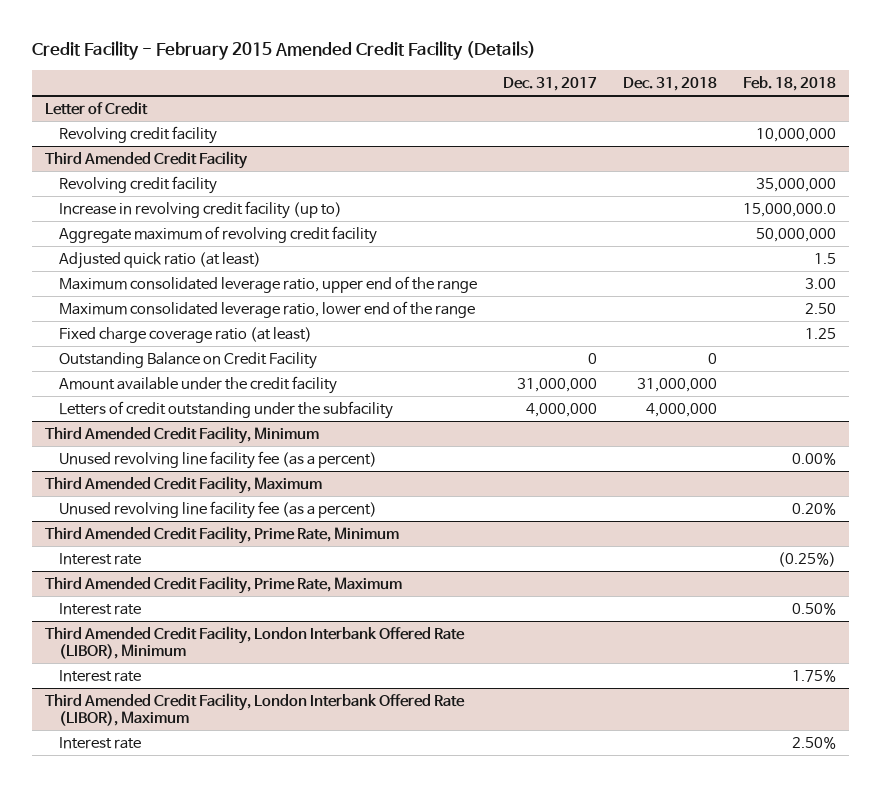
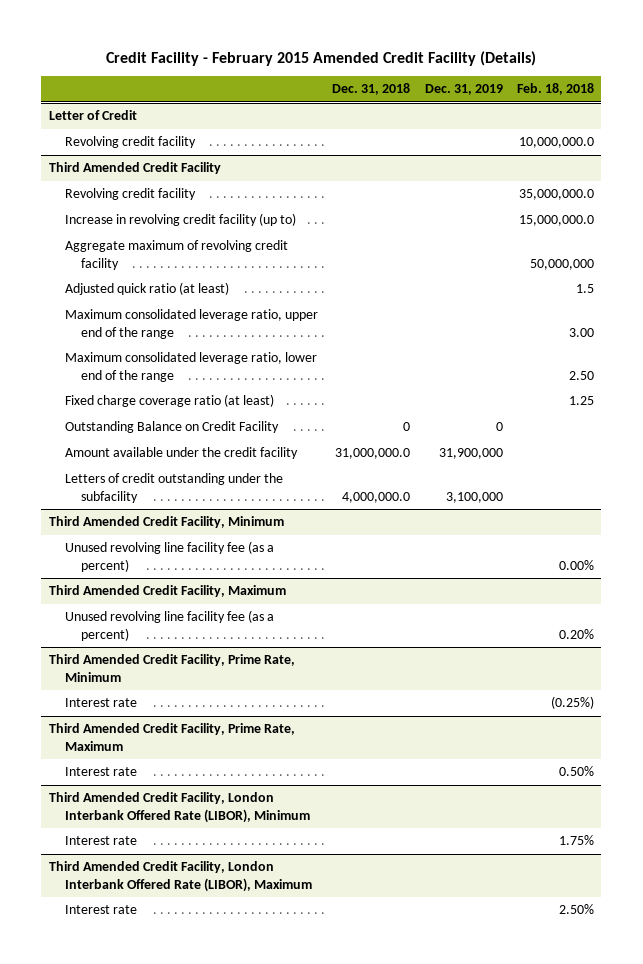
- | Dec. 31, 2017 | Dec. 31, 2018 | Feb. 18, 2018
+ | Dec. 31, 2018 | Dec. 31, 2019 | Feb. 18, 2018
@ Letter of Credit
- Revolving credit facility | | | 10,000,000
+ Revolving credit facility | | | 10,000,000.0
@ Third Amended Credit Facility
- Revolving credit facility | | | 35,000,000
+ Revolving credit facility | | | 35,000,000.0
- Amount available under the credit facility | 31,000,000 | 31,000,000 |
- Letters of credit outstanding under the subfacility | 4,000,000 | 4,000,000 |
+ Amount available under the credit facility | 31,000,000.0 | 31,900,000 |
+ Letters of credit outstanding under the subfacility | 4,000,000.0 | 3,100,000 |

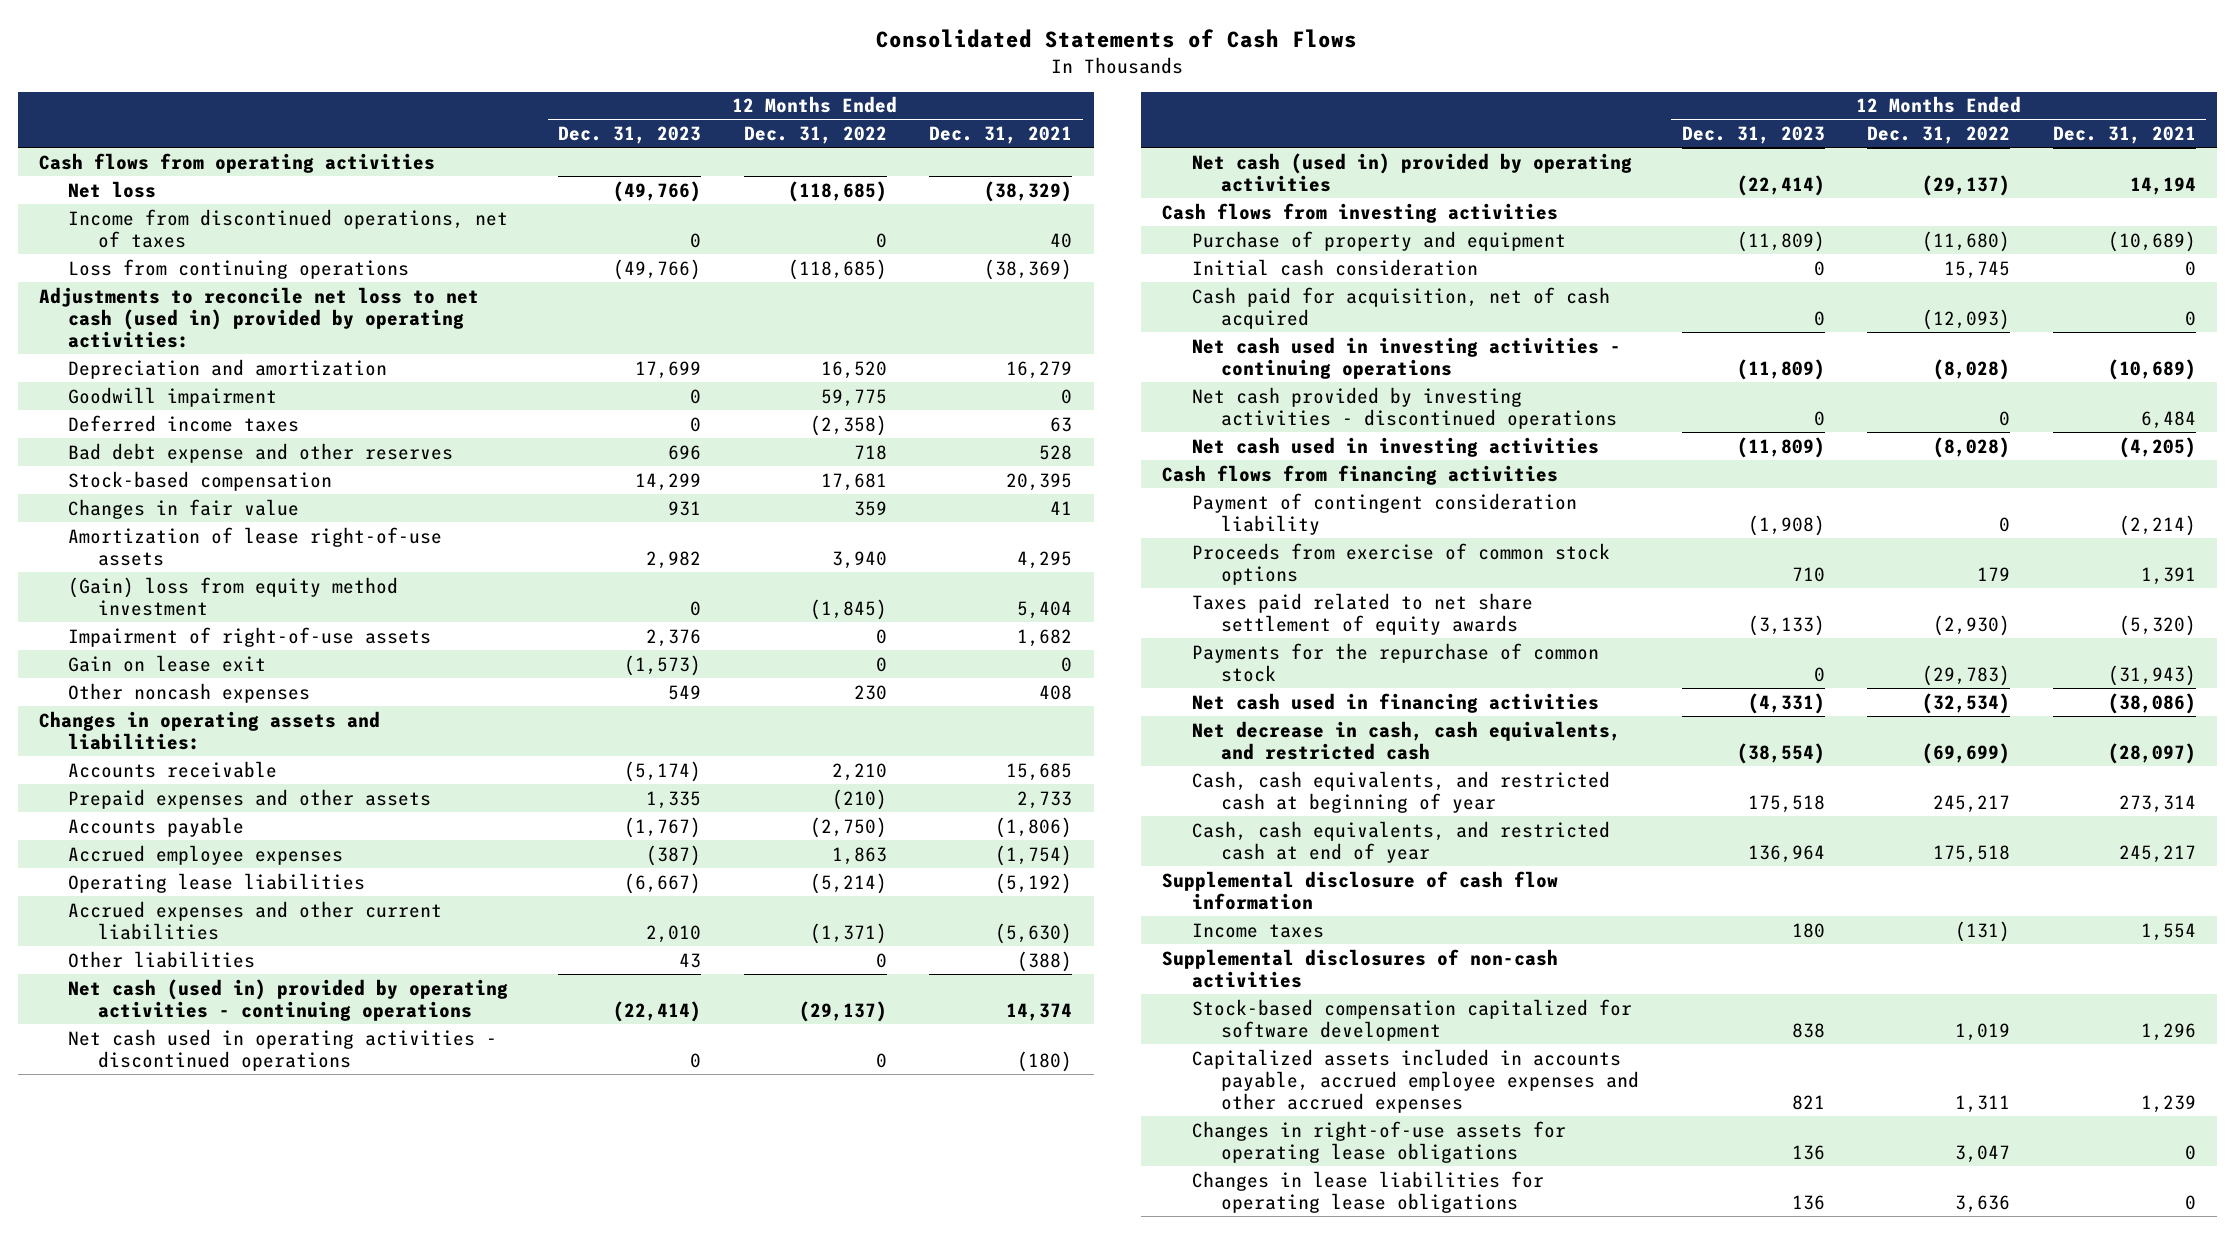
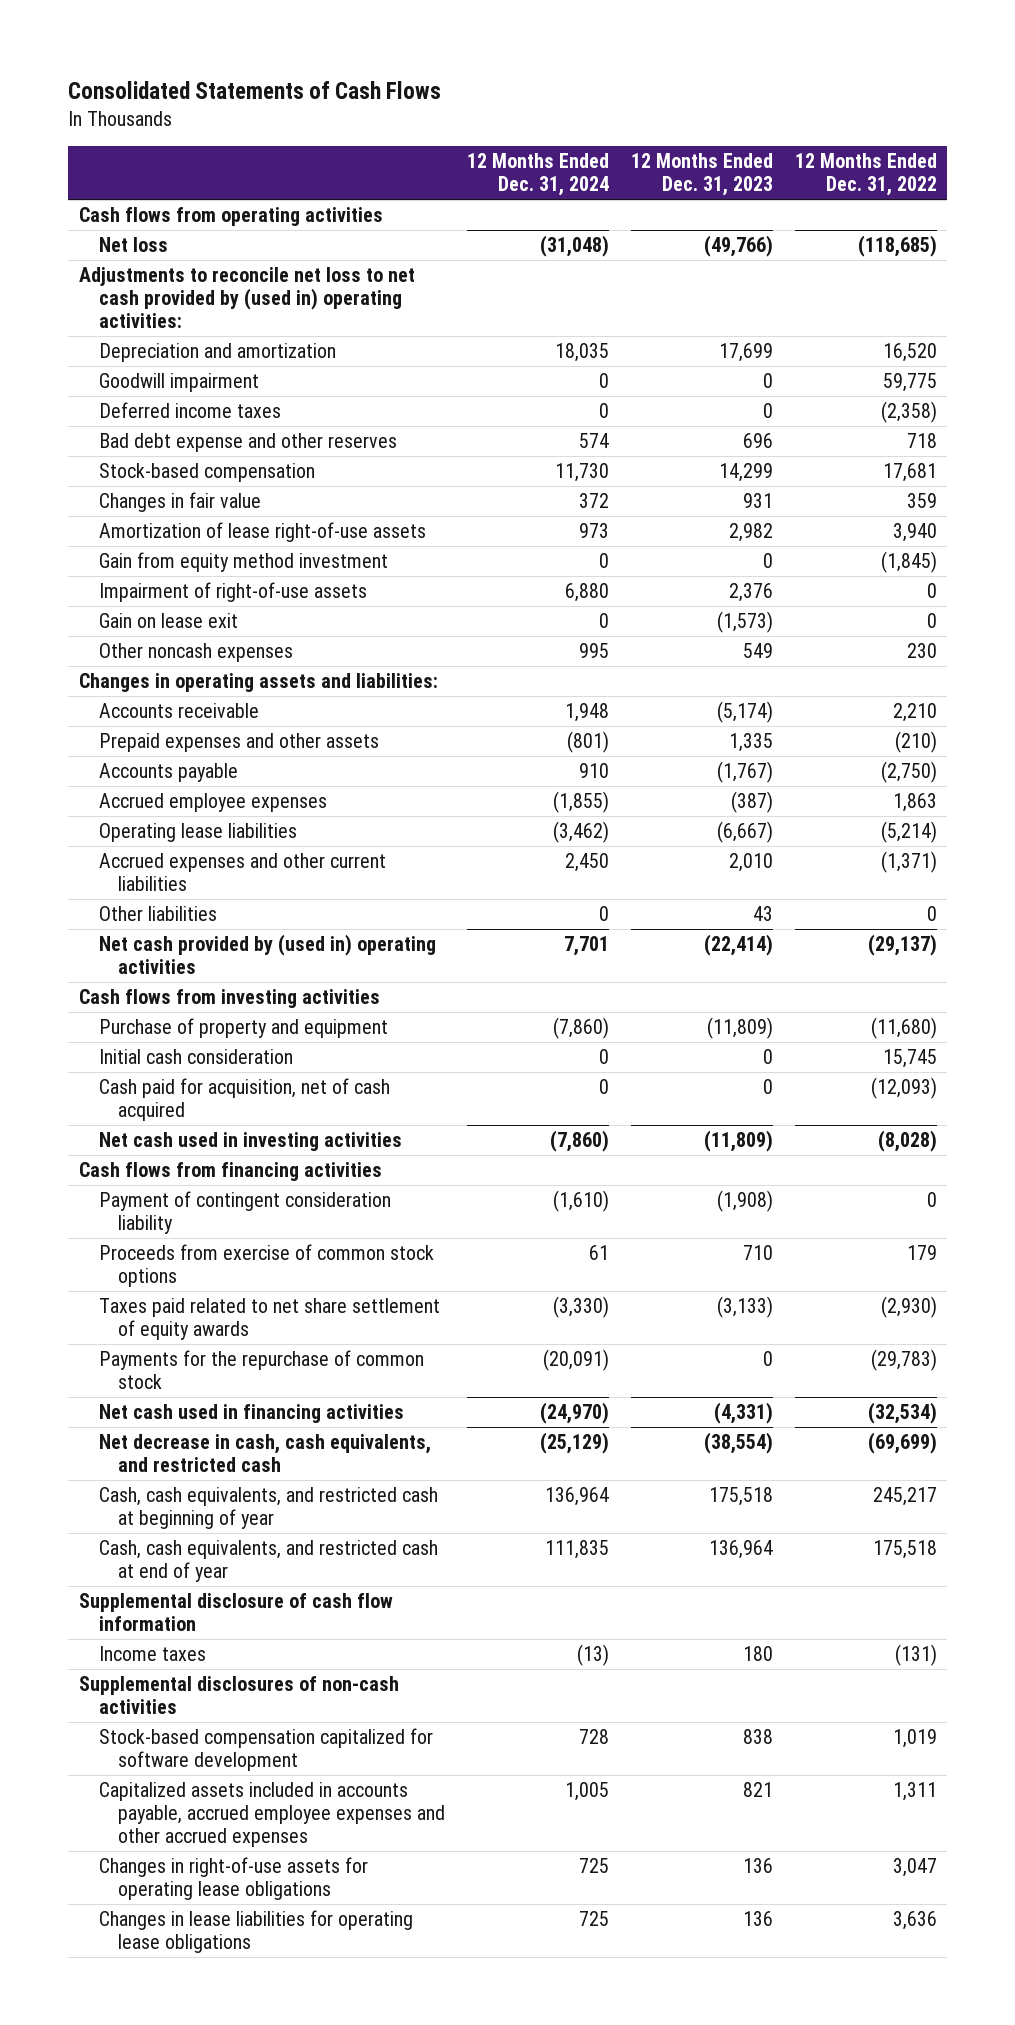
- | 12 Months Ended Dec. 31, 2023 | 12 Months Ended Dec. 31, 2022 | 12 Months Ended Dec. 31, 2021
+ | 12 Months Ended Dec. 31, 2024 | 12 Months Ended Dec. 31, 2023 | 12 Months Ended Dec. 31, 2022
- Income from discontinued operations, net of taxes | 0 | 0 | 40
- Loss from continuing operations | (49,766) | (118,685) | (38,369)
- Adjustments to reconcile net loss to net cash (used in) provided by operating activities:
+ Adjustments to reconcile net loss to net cash provided by (used in) operating activities:
- (Gain) loss from equity method investment | 0 | (1,845) | 5,404
+ Gain from equity method investment | 0 | 0 | (1,845)
- Net cash (used in) provided by operating activities - continuing operations | (22,414) | (29,137) | 14,374
- Net cash used in operating activities - discontinued operations | 0 | 0 | (180)
- Net cash (used in) provided by operating activities | (22,414) | (29,137) | 14,194
+ Net cash provided by (used in) operating activities | 7,701 | (22,414) | (29,137)
- Net cash used in investing activities - continuing operations | (11,809) | (8,028) | (10,689)
- Net cash provided by investing activities - discontinued operations | 0 | 0 | 6,484

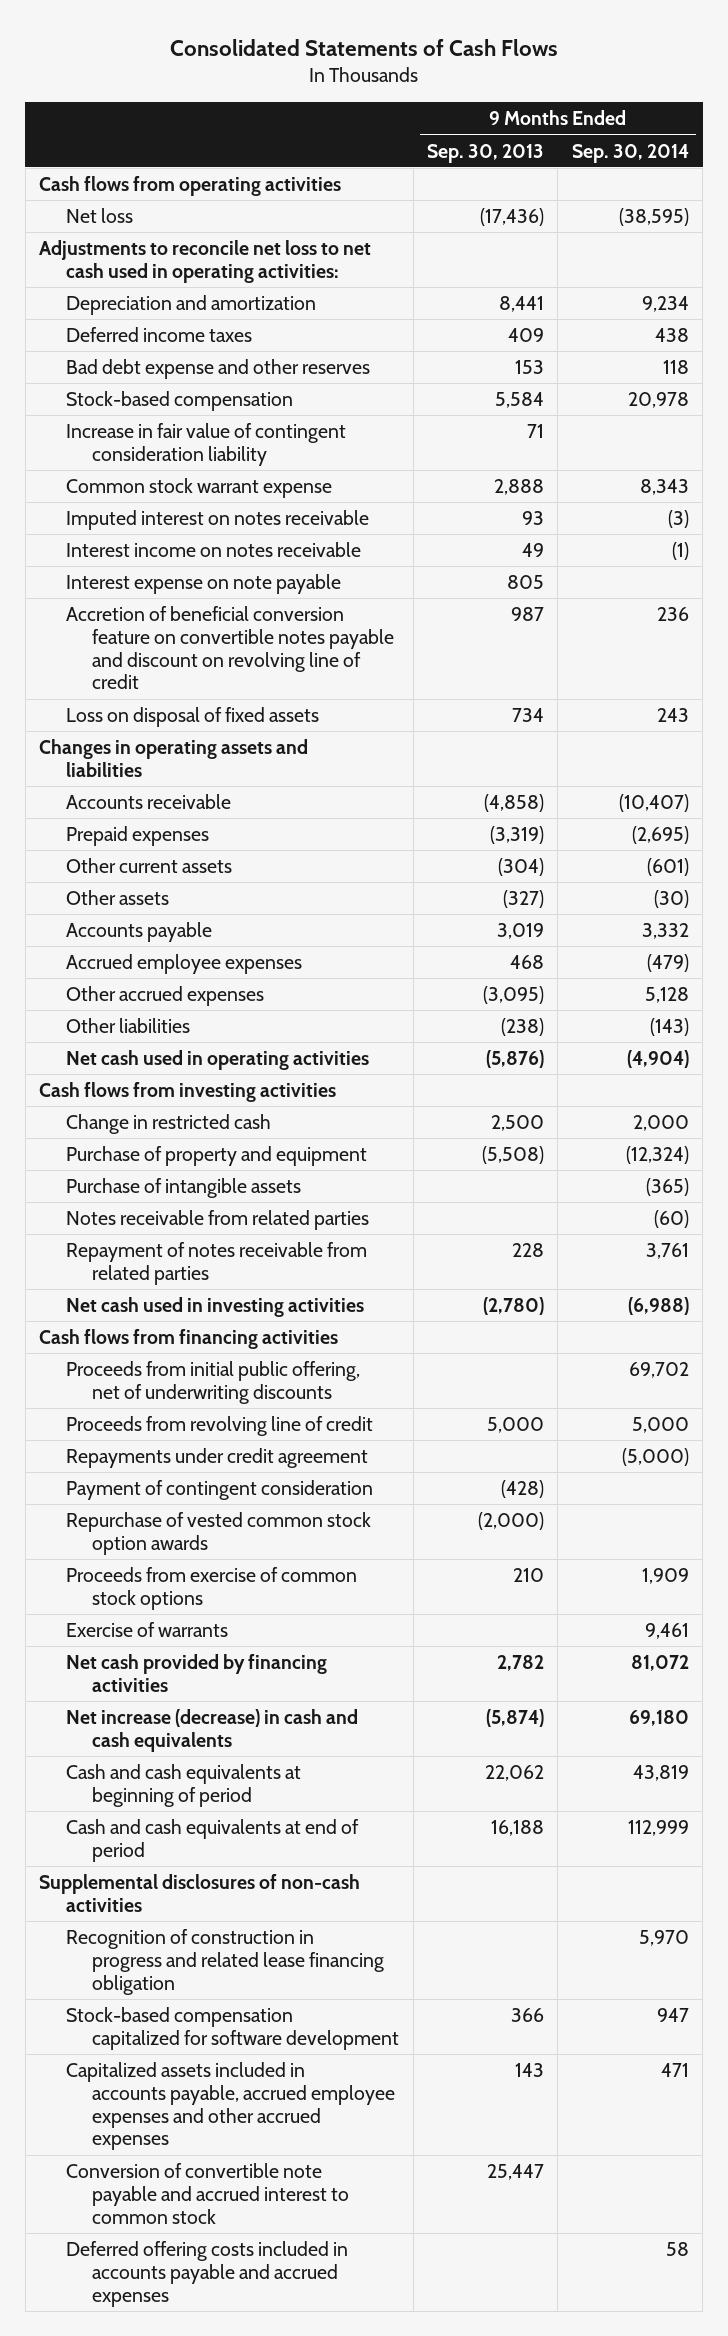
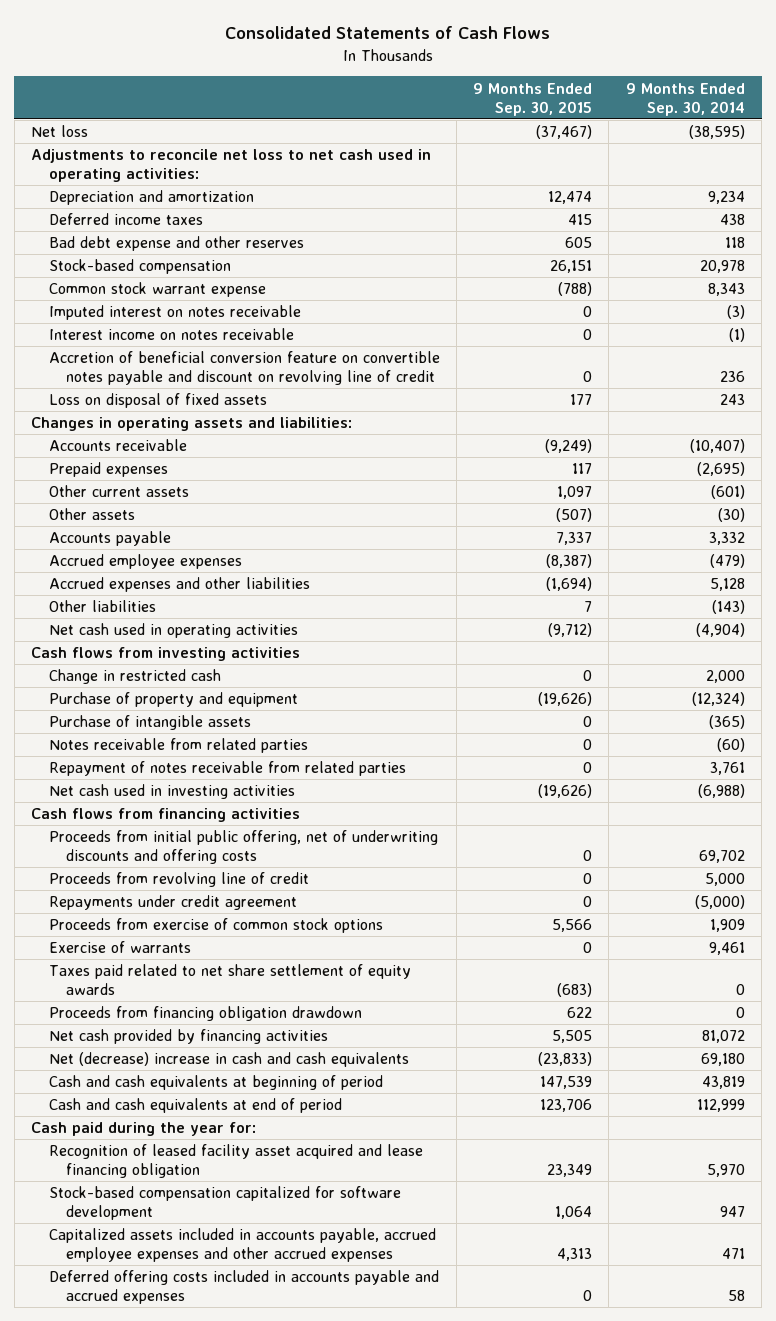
- | 9 Months Ended Sep. 30, 2013 | 9 Months Ended Sep. 30, 2014
+ | 9 Months Ended Sep. 30, 2015 | 9 Months Ended Sep. 30, 2014
- Cash flows from operating activities
- Increase in fair value of contingent consideration liability | 71 |
- Interest expense on note payable | 805 |
- Changes in operating assets and liabilities
+ Changes in operating assets and liabilities:
- Other accrued expenses | (3,095) | 5,128
+ Accrued expenses and other liabilities | (1,694) | 5,128
- Proceeds from initial public offering, net of underwriting discounts | | 69,702
+ Proceeds from initial public offering, net of underwriting discounts and offering costs | 0 | 69,702
- Payment of contingent consideration | (428) |
- Repurchase of vested common stock option awards | (2,000) |
+ Taxes paid related to net share settlement of equity awards | (683) | 0
+ Proceeds from financing obligation drawdown | 622 | 0
- Net increase (decrease) in cash and cash equivalents | (5,874) | 69,180
+ Net (decrease) increase in cash and cash equivalents | (23,833) | 69,180
- Supplemental disclosures of non-cash activities
- Recognition of construction in progress and related lease financing obligation | | 5,970
+ Cash paid during the year for:
+ Recognition of leased facility asset acquired and lease financing obligation | 23,349 | 5,970
- Conversion of convertible note payable and accrued interest to common stock | 25,447 |

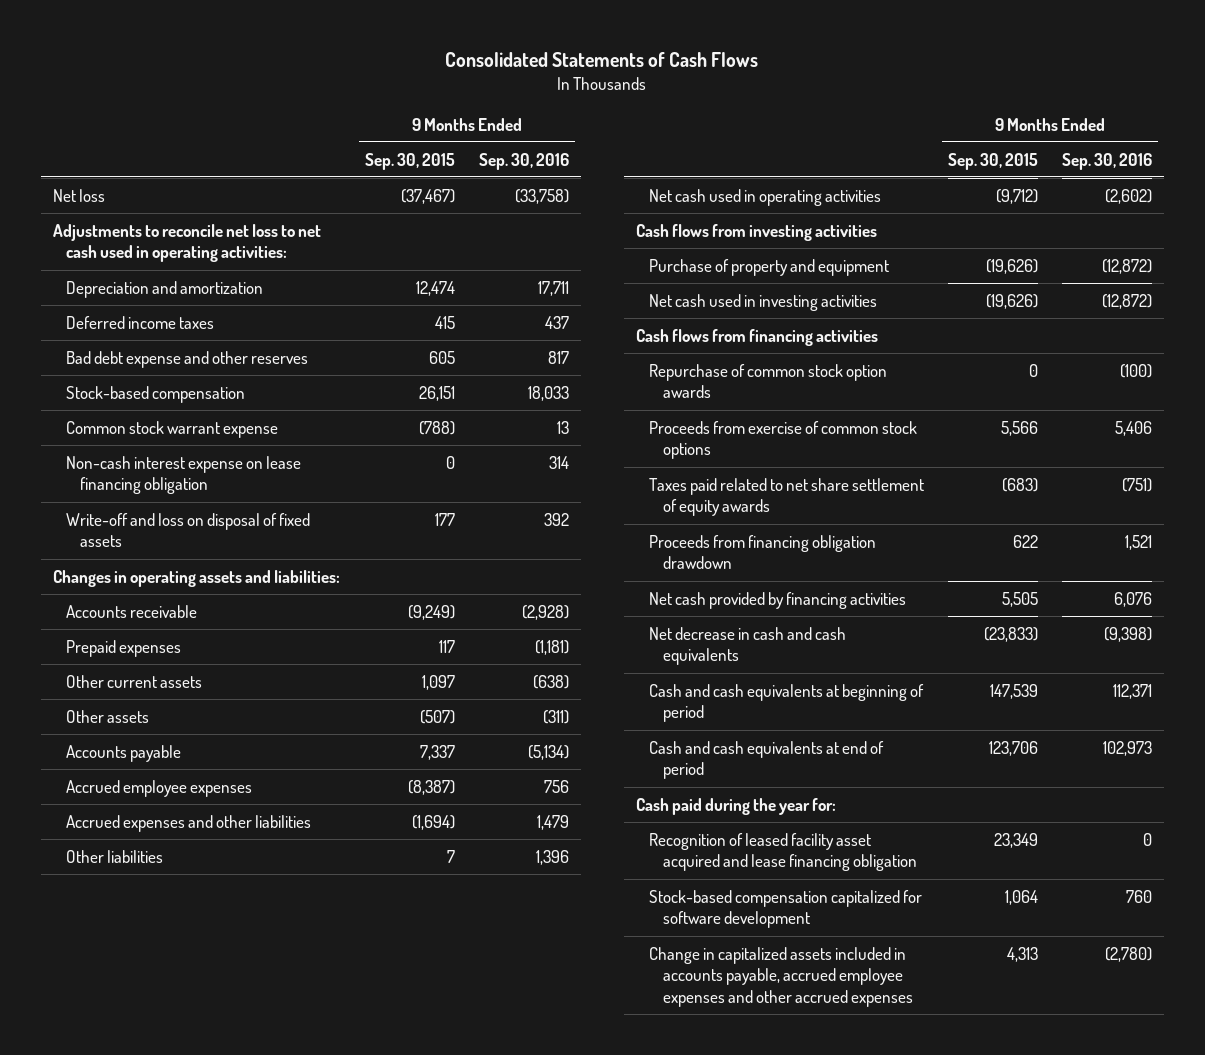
- | 9 Months Ended Sep. 30, 2015 | 9 Months Ended Sep. 30, 2014
+ | 9 Months Ended Sep. 30, 2015 | 9 Months Ended Sep. 30, 2016
- Imputed interest on notes receivable | 0 | (3)
- Interest income on notes receivable | 0 | (1)
- Accretion of beneficial conversion feature on convertible notes payable and discount on revolving line of credit | 0 | 236
- Loss on disposal of fixed assets | 177 | 243
+ Non-cash interest expense on lease financing obligation | 0 | 314
+ Write-off and loss on disposal of fixed assets | 177 | 392
- Change in restricted cash | 0 | 2,000
- Purchase of intangible assets | 0 | (365)
- Notes receivable from related parties | 0 | (60)
- Repayment of notes receivable from related parties | 0 | 3,761
- Proceeds from initial public offering, net of underwriting discounts and offering costs | 0 | 69,702
- Proceeds from revolving line of credit | 0 | 5,000
- Repayments under credit agreement | 0 | (5,000)
+ Repurchase of common stock option awards | 0 | (100)
- Exercise of warrants | 0 | 9,461
- Net (decrease) increase in cash and cash equivalents | (23,833) | 69,180
+ Net decrease in cash and cash equivalents | (23,833) | (9,398)
- Capitalized assets included in accounts payable, accrued employee expenses and other accrued expenses | 4,313 | 471
- Deferred offering costs included in accounts payable and accrued expenses | 0 | 58
+ Change in capitalized assets included in accounts payable, accrued employee expenses and other accrued expenses | 4,313 | (2,780)

